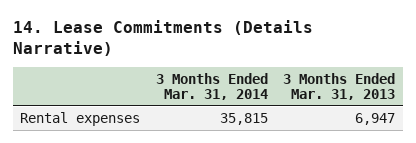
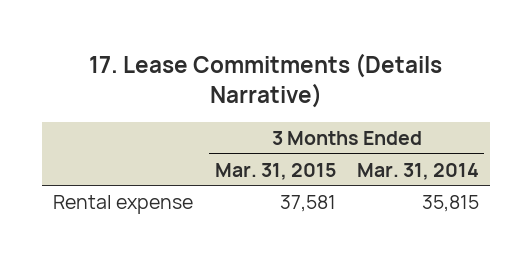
- 14. Lease Commitments (Details Narrative)
+ 17. Lease Commitments (Details Narrative)
- | 3 Months Ended Mar. 31, 2014 | 3 Months Ended Mar. 31, 2013
+ | 3 Months Ended Mar. 31, 2015 | 3 Months Ended Mar. 31, 2014
- Rental expenses | 35,815 | 6,947
+ Rental expense | 37,581 | 35,815

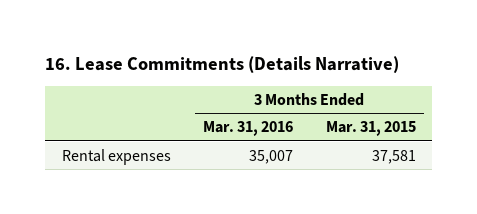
- 17. Lease Commitments (Details Narrative)
+ 16. Lease Commitments (Details Narrative)
- | 3 Months Ended Mar. 31, 2015 | 3 Months Ended Mar. 31, 2014
+ | 3 Months Ended Mar. 31, 2016 | 3 Months Ended Mar. 31, 2015
- Rental expense | 37,581 | 35,815
+ Rental expenses | 35,007 | 37,581

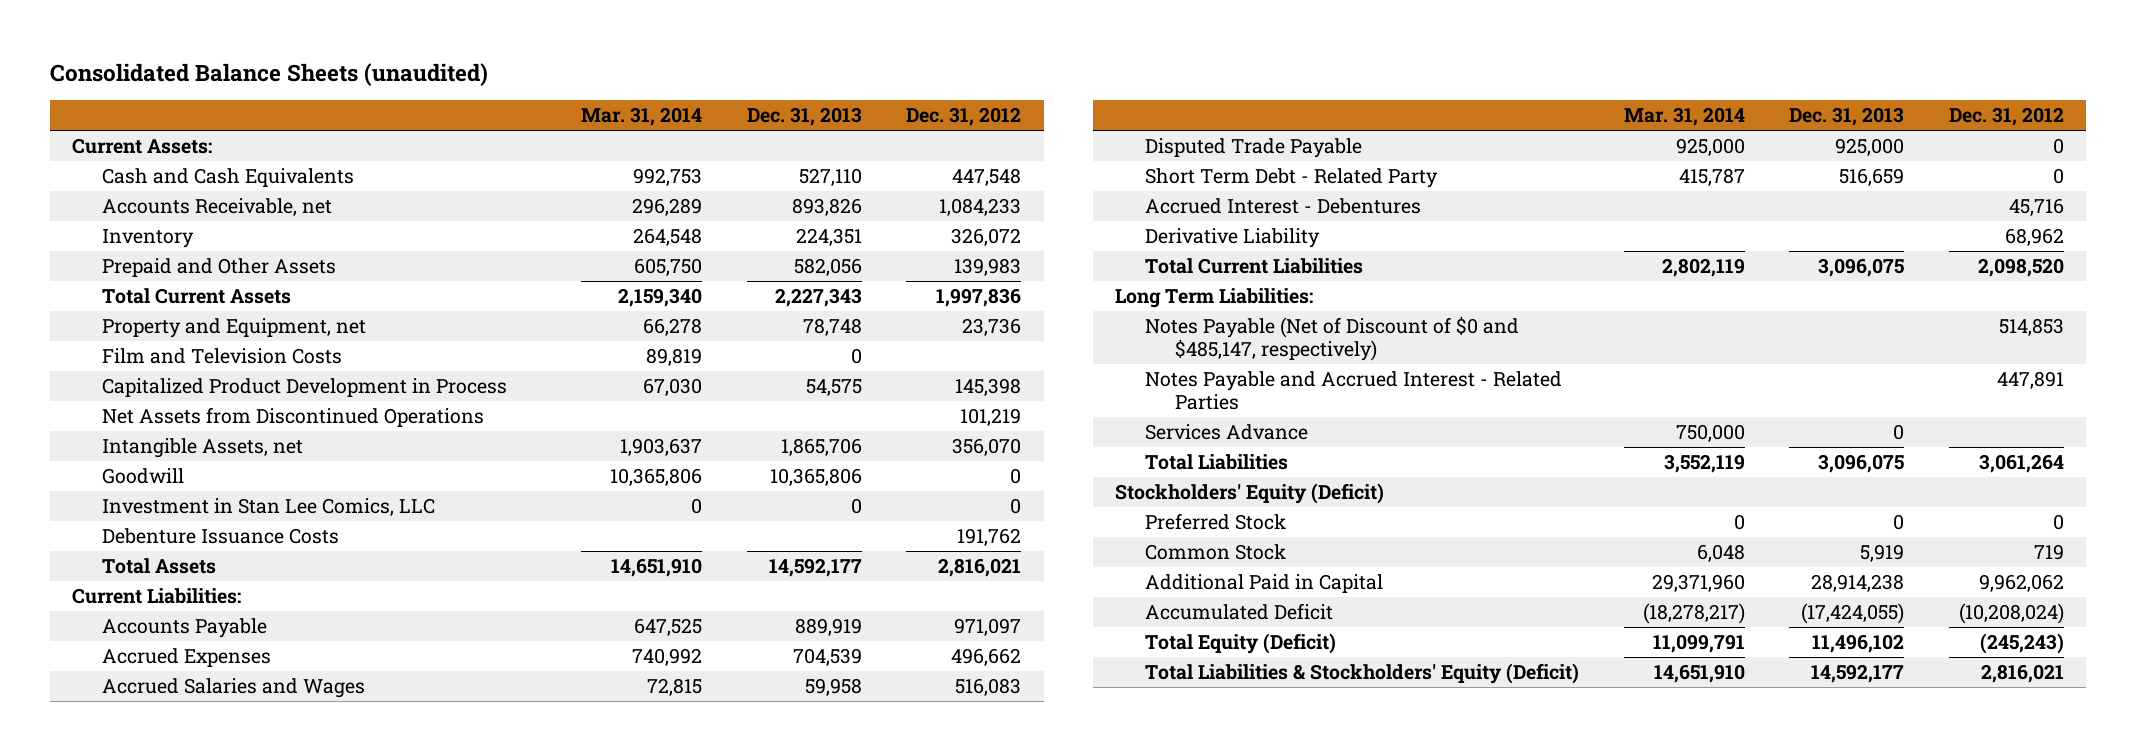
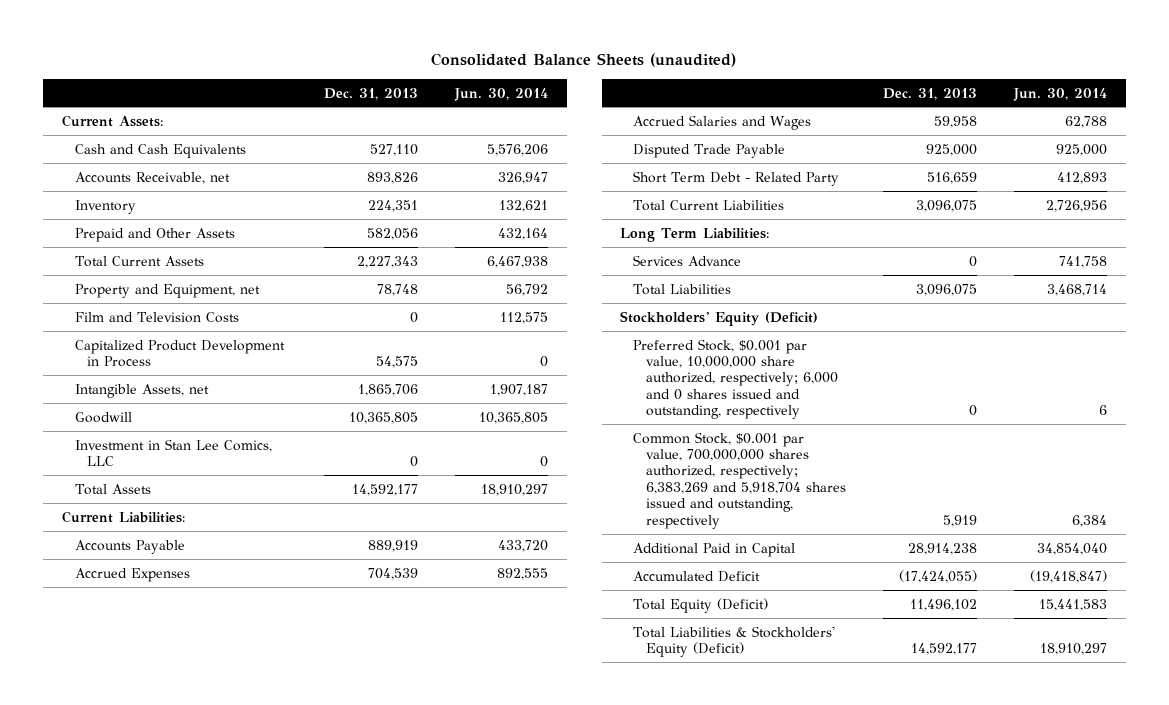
- | Mar. 31, 2014 | Dec. 31, 2013 | Dec. 31, 2012
+ | Dec. 31, 2013 | Jun. 30, 2014
- Net Assets from Discontinued Operations | | | 101,219
- Goodwill | 10,365,806 | 10,365,806 | 0
+ Goodwill | 10,365,805 | 10,365,805
- Debenture Issuance Costs | | | 191,762
- Accrued Interest - Debentures | | | 45,716
- Derivative Liability | | | 68,962
- Notes Payable (Net of Discount of $0 and $485,147, respectively) | | | 514,853
- Notes Payable and Accrued Interest - Related Parties | | | 447,891
- Preferred Stock | 0 | 0 | 0
- Common Stock | 6,048 | 5,919 | 719
+ Preferred Stock, $0.001 par value, 10,000,000 share authorized, respectively; 6,000 and 0 shares issued and outstanding, respectively | 0 | 6
+ Common Stock, $0.001 par value, 700,000,000 shares authorized, respectively; 6,383,269 and 5,918,704 shares issued and outstanding, respectively | 5,919 | 6,384

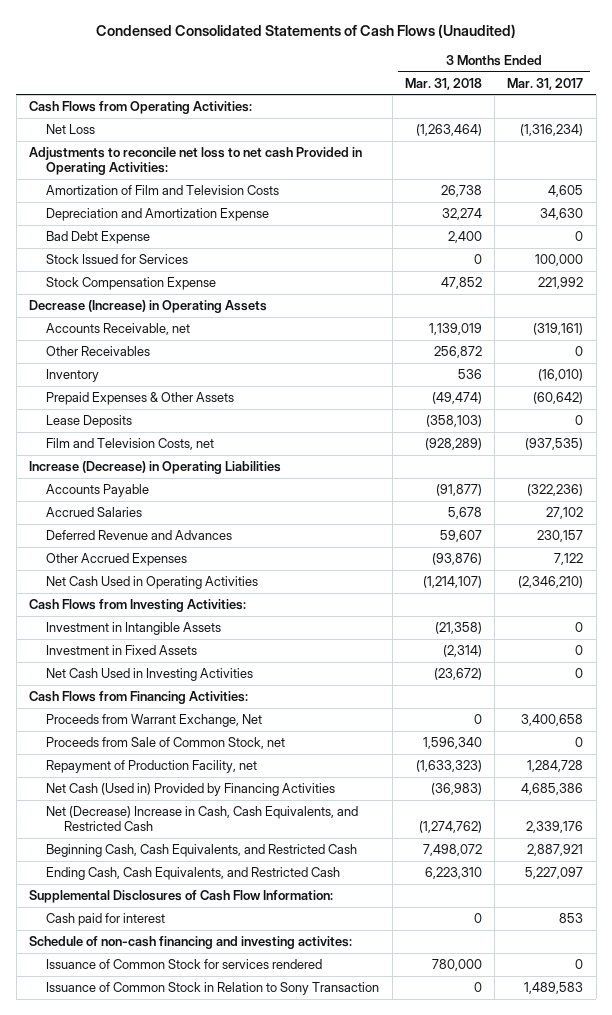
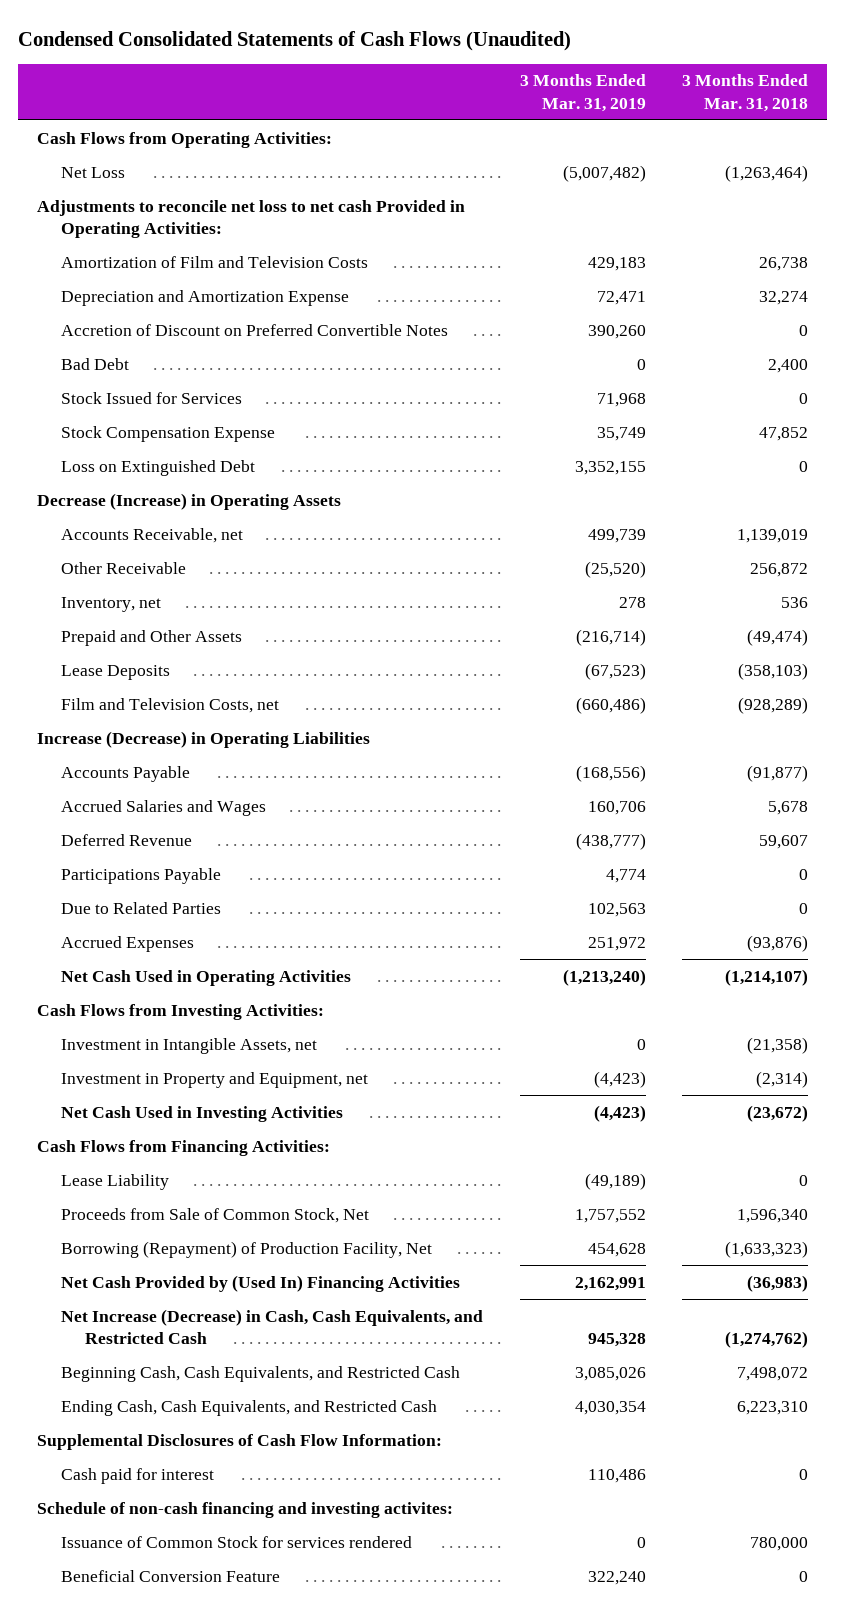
- | 3 Months Ended Mar. 31, 2018 | 3 Months Ended Mar. 31, 2017
+ | 3 Months Ended Mar. 31, 2019 | 3 Months Ended Mar. 31, 2018
- Bad Debt Expense | 2,400 | 0
+ Accretion of Discount on Preferred Convertible Notes | 390,260 | 0
+ Bad Debt | 0 | 2,400
+ Loss on Extinguished Debt | 3,352,155 | 0
- Other Receivables | 256,872 | 0
- Inventory | 536 | (16,010)
- Prepaid Expenses & Other Assets | (49,474) | (60,642)
+ Other Receivable | (25,520) | 256,872
+ Inventory, net | 278 | 536
+ Prepaid and Other Assets | (216,714) | (49,474)
- Accrued Salaries | 5,678 | 27,102
- Deferred Revenue and Advances | 59,607 | 230,157
- Other Accrued Expenses | (93,876) | 7,122
+ Accrued Salaries and Wages | 160,706 | 5,678
+ Deferred Revenue | (438,777) | 59,607
+ Participations Payable | 4,774 | 0
+ Due to Related Parties | 102,563 | 0
+ Accrued Expenses | 251,972 | (93,876)
- Investment in Intangible Assets | (21,358) | 0
- Investment in Fixed Assets | (2,314) | 0
+ Investment in Intangible Assets, net | 0 | (21,358)
+ Investment in Property and Equipment, net | (4,423) | (2,314)
- Proceeds from Warrant Exchange, Net | 0 | 3,400,658
- Proceeds from Sale of Common Stock, net | 1,596,340 | 0
- Repayment of Production Facility, net | (1,633,323) | 1,284,728
- Net Cash (Used in) Provided by Financing Activities | (36,983) | 4,685,386
- Net (Decrease) Increase in Cash, Cash Equivalents, and Restricted Cash | (1,274,762) | 2,339,176
+ Lease Liability | (49,189) | 0
+ Proceeds from Sale of Common Stock, Net | 1,757,552 | 1,596,340
+ Borrowing (Repayment) of Production Facility, Net | 454,628 | (1,633,323)
+ Net Cash Provided by (Used In) Financing Activities | 2,162,991 | (36,983)
+ Net Increase (Decrease) in Cash, Cash Equivalents, and Restricted Cash | 945,328 | (1,274,762)
- Issuance of Common Stock in Relation to Sony Transaction | 0 | 1,489,583
+ Beneficial Conversion Feature | 322,240 | 0

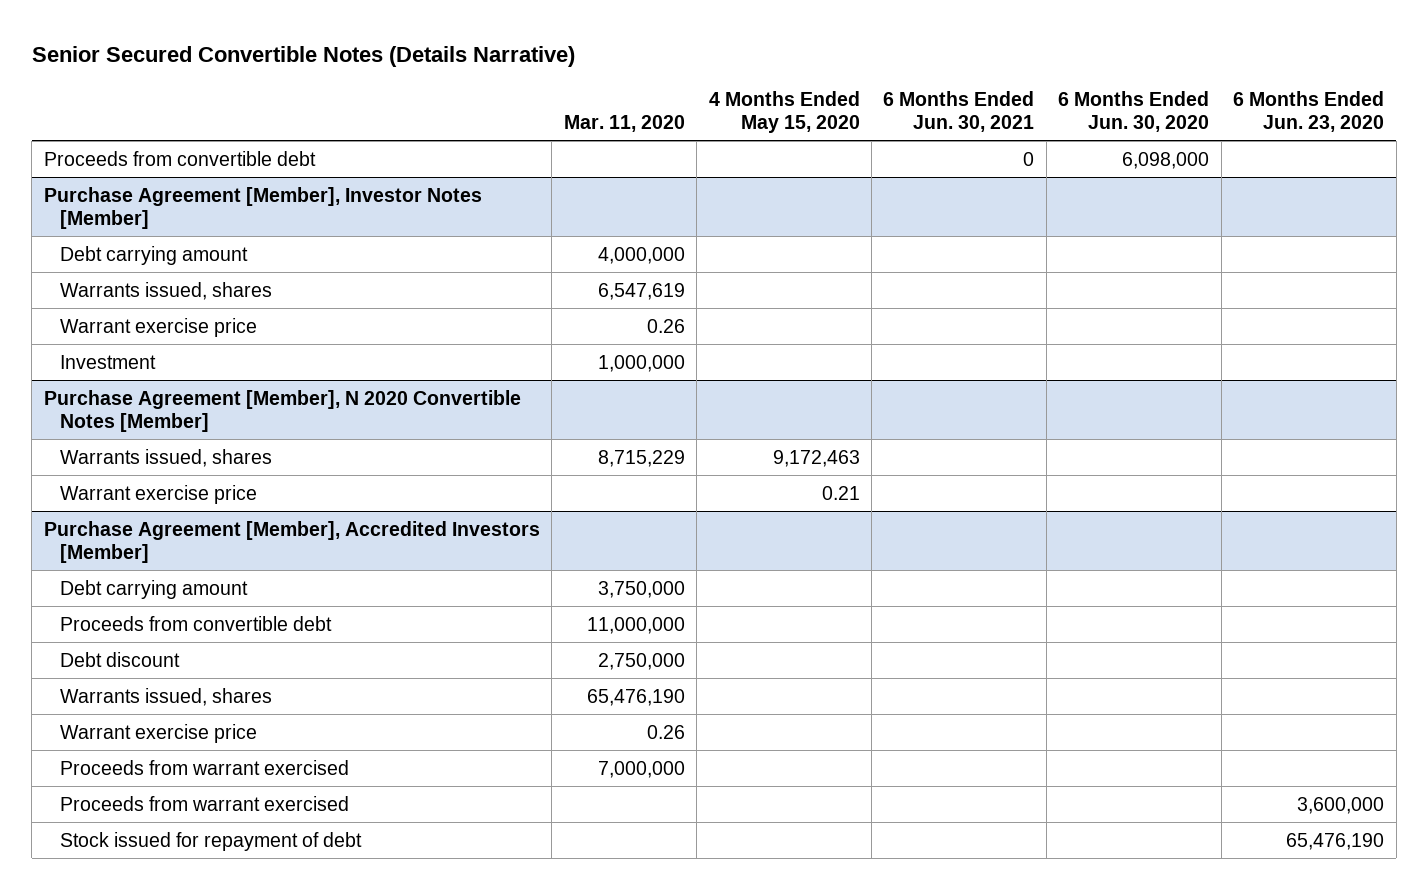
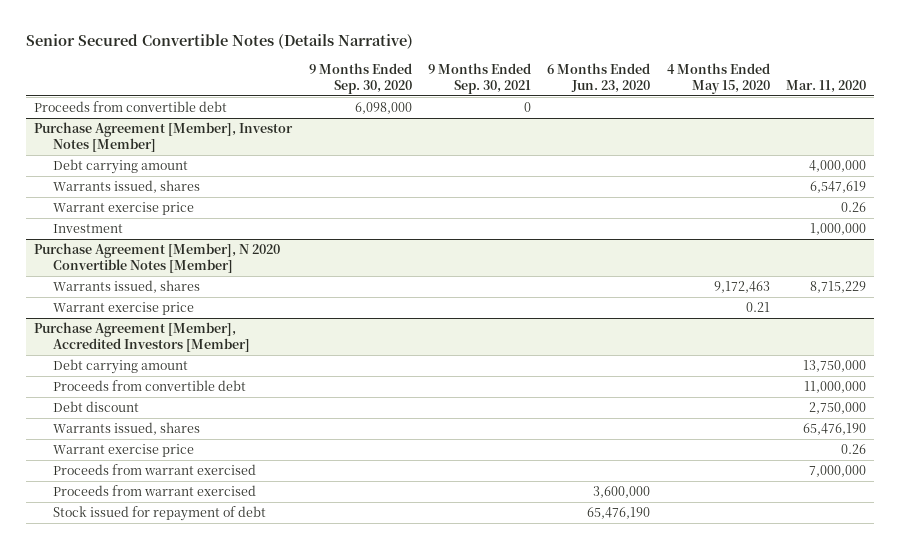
- | Mar. 11, 2020 | 4 Months Ended May 15, 2020 | 6 Months Ended Jun. 30, 2021 | 6 Months Ended Jun. 30, 2020 | 6 Months Ended Jun. 23, 2020
+ | 9 Months Ended Sep. 30, 2020 | 9 Months Ended Sep. 30, 2021 | 6 Months Ended Jun. 23, 2020 | 4 Months Ended May 15, 2020 | Mar. 11, 2020
@ Purchase Agreement [Member], Accredited Investors [Member]
- Debt carrying amount | 3,750,000 | | | |
+ Debt carrying amount | | | | | 13,750,000

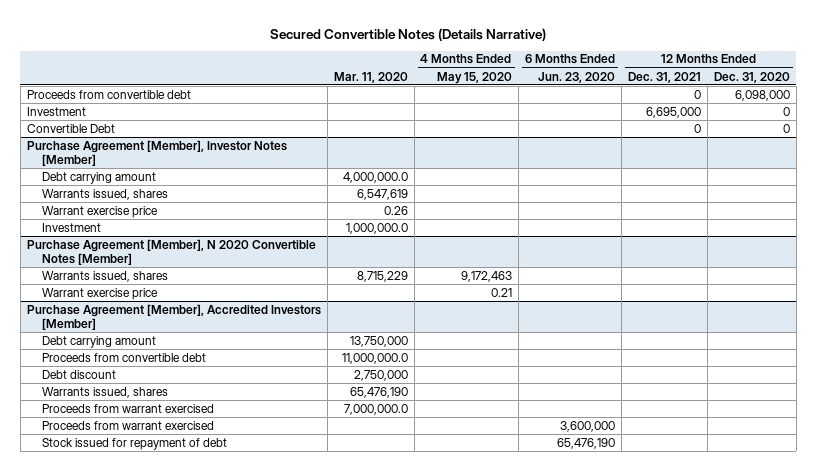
- Senior Secured Convertible Notes (Details Narrative)
+ Secured Convertible Notes (Details Narrative)
- | 9 Months Ended Sep. 30, 2020 | 9 Months Ended Sep. 30, 2021 | 6 Months Ended Jun. 23, 2020 | 4 Months Ended May 15, 2020 | Mar. 11, 2020
+ | Mar. 11, 2020 | 4 Months Ended May 15, 2020 | 6 Months Ended Jun. 23, 2020 | 12 Months Ended Dec. 31, 2021 | 12 Months Ended Dec. 31, 2020
+ Investment | | | | 6,695,000 | 0
+ Convertible Debt | | | | 0 | 0
@ Purchase Agreement [Member], Investor Notes [Member]
- Debt carrying amount | | | | | 4,000,000
+ Debt carrying amount | 4,000,000.0 | | | |
- Investment | | | | | 1,000,000
+ Investment | 1,000,000.0 | | | |
@ Purchase Agreement [Member], Accredited Investors [Member]
- Proceeds from convertible debt | | | | | 11,000,000
+ Proceeds from convertible debt | 11,000,000.0 | | | |
- Warrant exercise price | | | | | 0.26
- Proceeds from warrant exercised | | | | | 7,000,000
+ Proceeds from warrant exercised | 7,000,000.0 | | | |

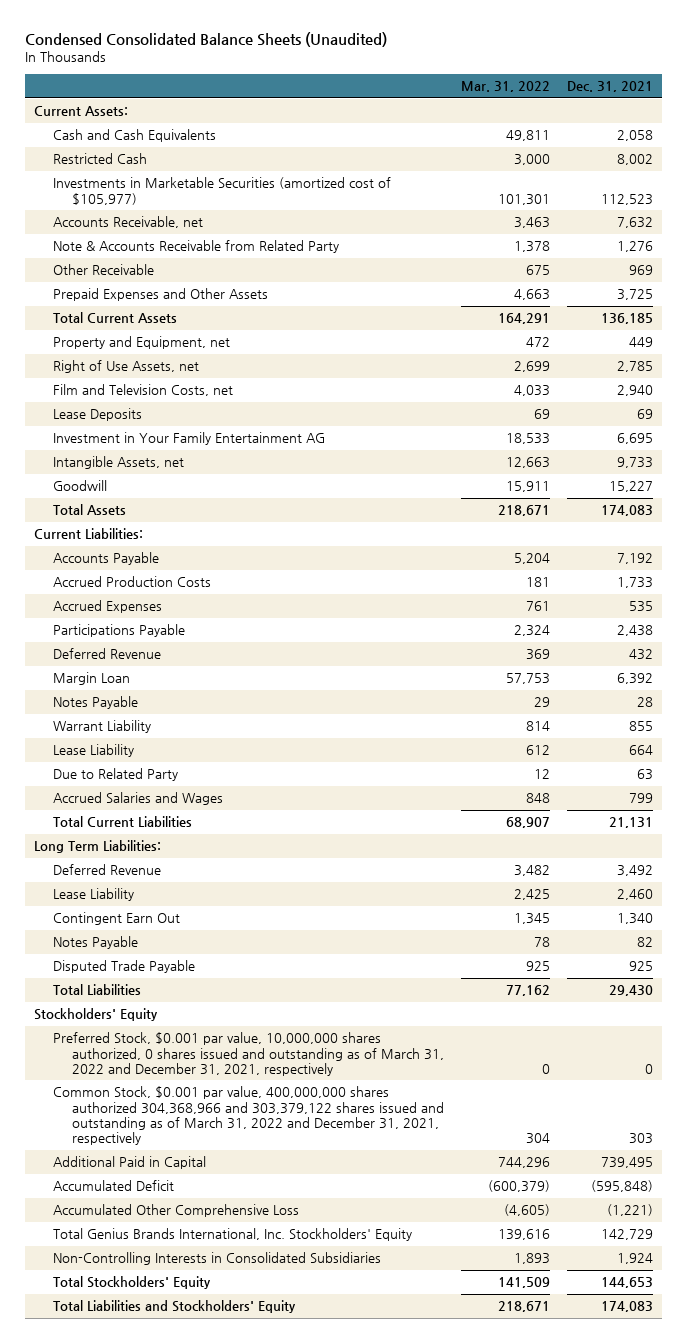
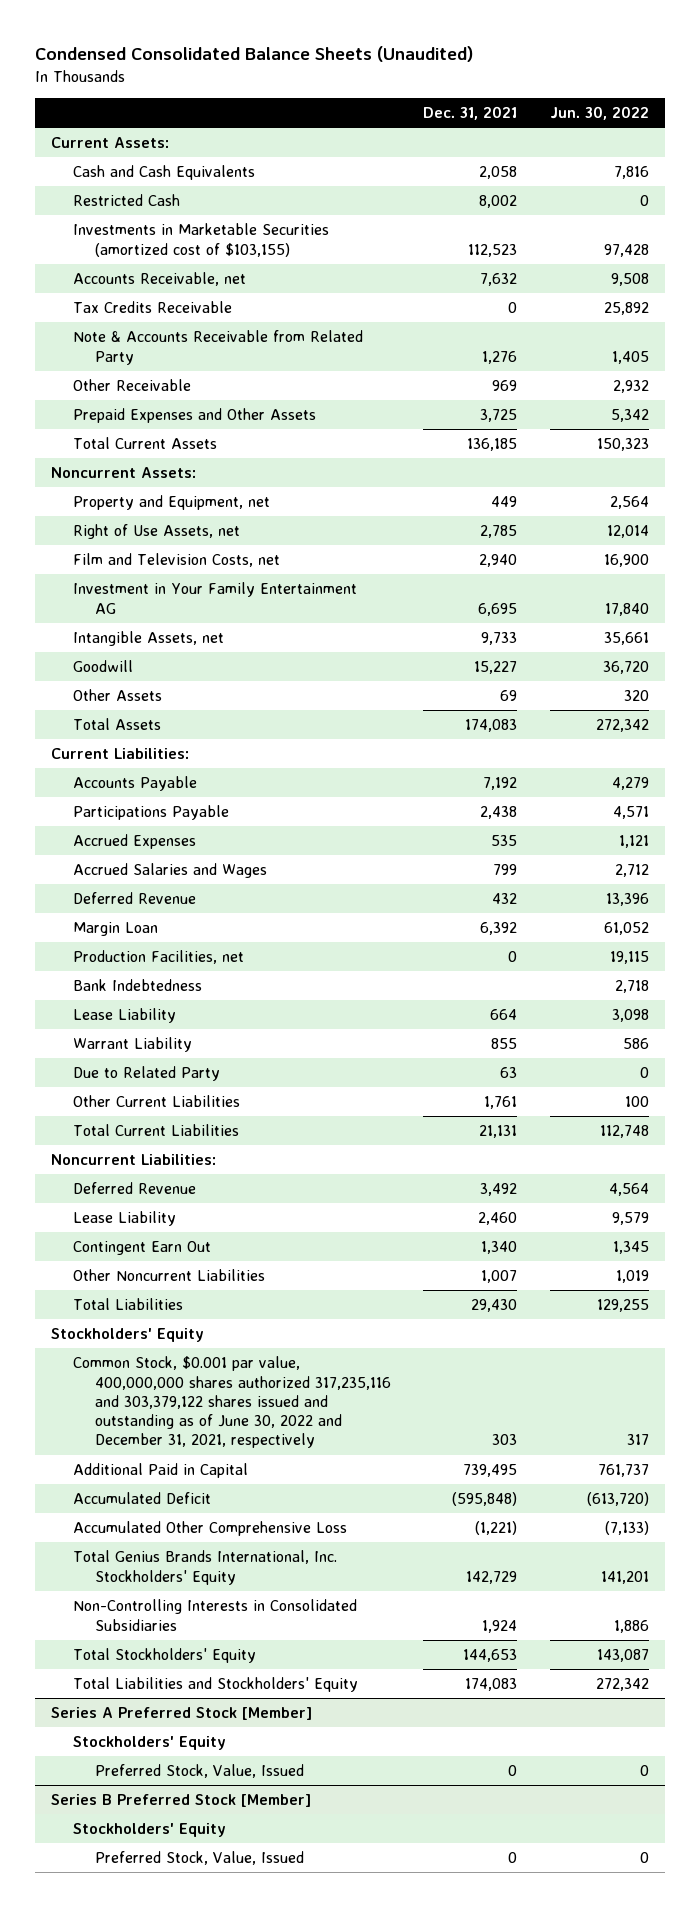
- | Mar. 31, 2022 | Dec. 31, 2021
+ | Dec. 31, 2021 | Jun. 30, 2022
- Investments in Marketable Securities (amortized cost of $105,977) | 101,301 | 112,523
+ Investments in Marketable Securities (amortized cost of $103,155) | 112,523 | 97,428
+ Tax Credits Receivable | 0 | 25,892
+ Noncurrent Assets:
- Lease Deposits | 69 | 69
+ Other Assets | 69 | 320
- Accrued Production Costs | 181 | 1,733
moved down: Accrued Expenses | 535 | 1,121
moved up: Accrued Salaries and Wages | 799 | 2,712
- Notes Payable | 29 | 28
+ Production Facilities, net | 0 | 19,115
+ Bank Indebtedness | | 2,718
moved down: Warrant Liability | 855 | 586
+ Other Current Liabilities | 1,761 | 100
- Long Term Liabilities:
+ Noncurrent Liabilities:
- Notes Payable | 78 | 82
- Disputed Trade Payable | 925 | 925
+ Other Noncurrent Liabilities | 1,007 | 1,019
- Preferred Stock, $0.001 par value, 10,000,000 shares authorized, 0 shares issued and outstanding as of March 31, 2022 and December 31, 2021, respectively | 0 | 0
- Common Stock, $0.001 par value, 400,000,000 shares authorized 304,368,966 and 303,379,122 shares issued and outstanding as of March 31, 2022 and December 31, 2021, respectively | 304 | 303
+ Common Stock, $0.001 par value, 400,000,000 shares authorized 317,235,116 and 303,379,122 shares issued and outstanding as of June 30, 2022 and December 31, 2021, respectively | 303 | 317
+ Series A Preferred Stock [Member]
+ Stockholders' Equity
+ Preferred Stock, Value, Issued | 0 | 0
+ Series B Preferred Stock [Member]
+ Stockholders' Equity
+ Preferred Stock, Value, Issued | 0 | 0

